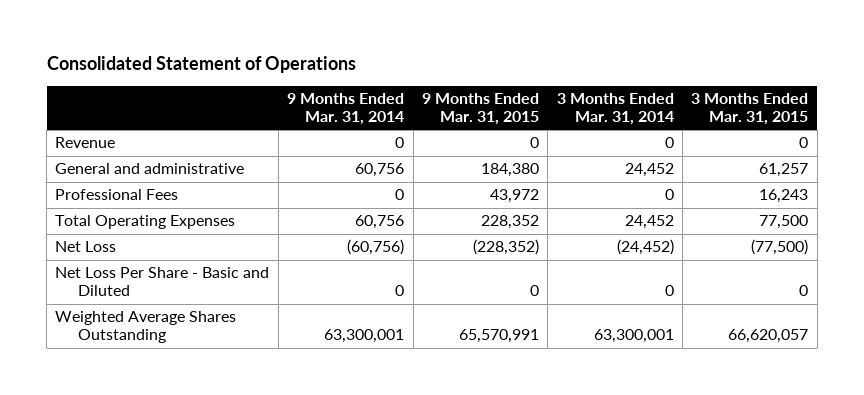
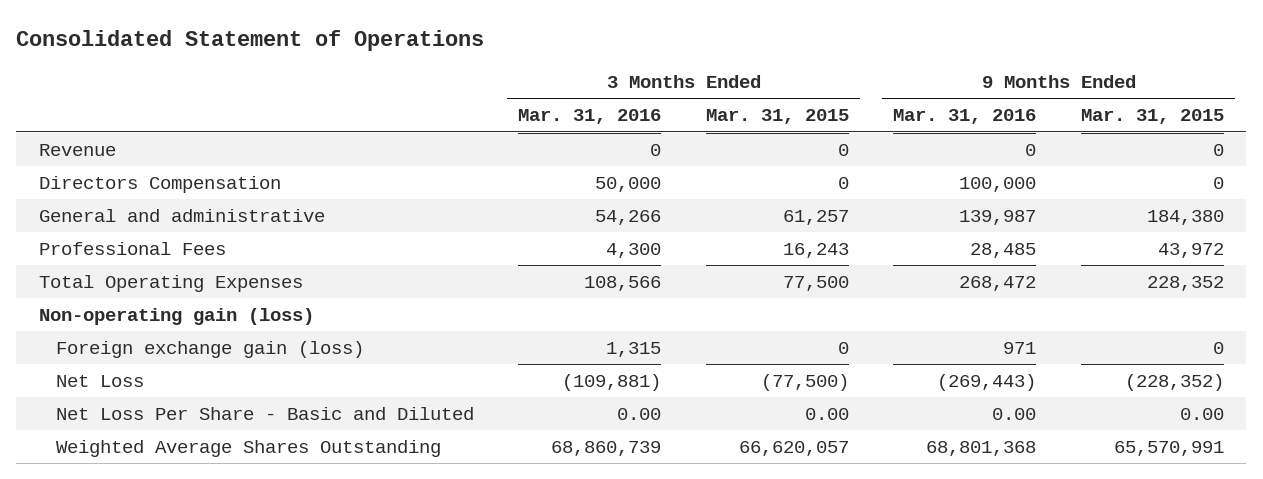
- | 9 Months Ended Mar. 31, 2014 | 9 Months Ended Mar. 31, 2015 | 3 Months Ended Mar. 31, 2014 | 3 Months Ended Mar. 31, 2015
+ | 3 Months Ended Mar. 31, 2016 | 3 Months Ended Mar. 31, 2015 | 9 Months Ended Mar. 31, 2016 | 9 Months Ended Mar. 31, 2015
+ Directors Compensation | 50,000 | 0 | 100,000 | 0
+ Non-operating gain (loss)
+ Foreign exchange gain (loss) | 1,315 | 0 | 971 | 0
- Net Loss Per Share - Basic and Diluted | 0 | 0 | 0 | 0
+ Net Loss Per Share - Basic and Diluted | 0.00 | 0.00 | 0.00 | 0.00

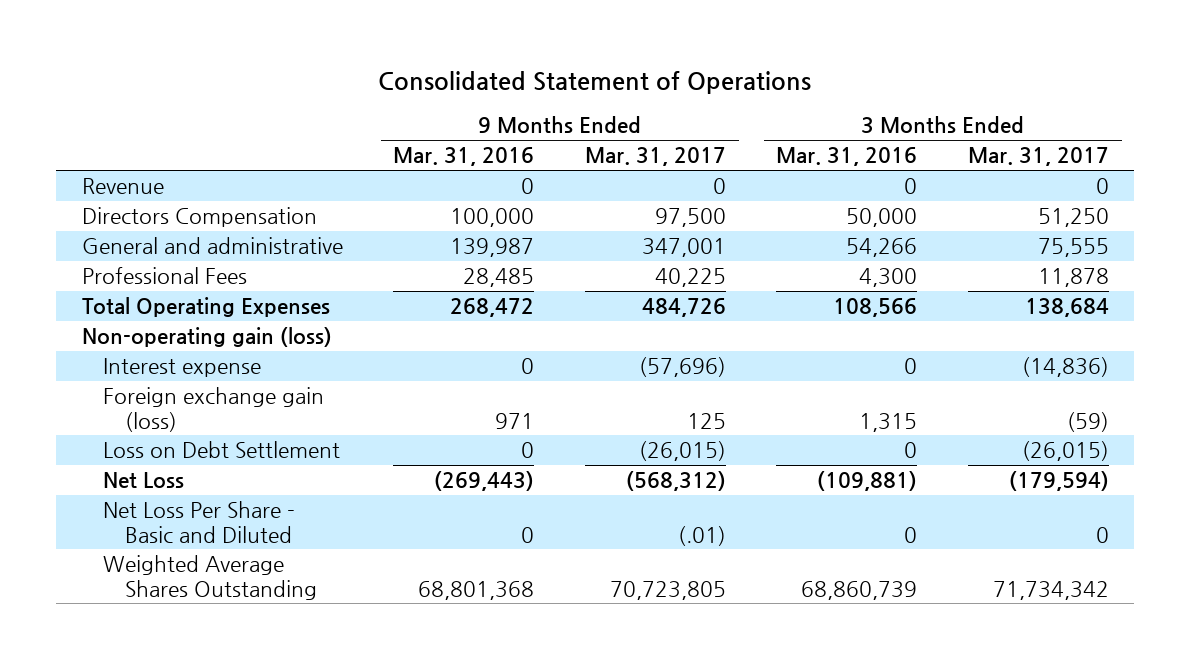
- | 3 Months Ended Mar. 31, 2016 | 3 Months Ended Mar. 31, 2015 | 9 Months Ended Mar. 31, 2016 | 9 Months Ended Mar. 31, 2015
+ | 9 Months Ended Mar. 31, 2016 | 9 Months Ended Mar. 31, 2017 | 3 Months Ended Mar. 31, 2016 | 3 Months Ended Mar. 31, 2017
+ Interest expense | 0 | (57,696) | 0 | (14,836)
+ Loss on Debt Settlement | 0 | (26,015) | 0 | (26,015)
- Net Loss Per Share - Basic and Diluted | 0.00 | 0.00 | 0.00 | 0.00
+ Net Loss Per Share - Basic and Diluted | 0 | (.01) | 0 | 0

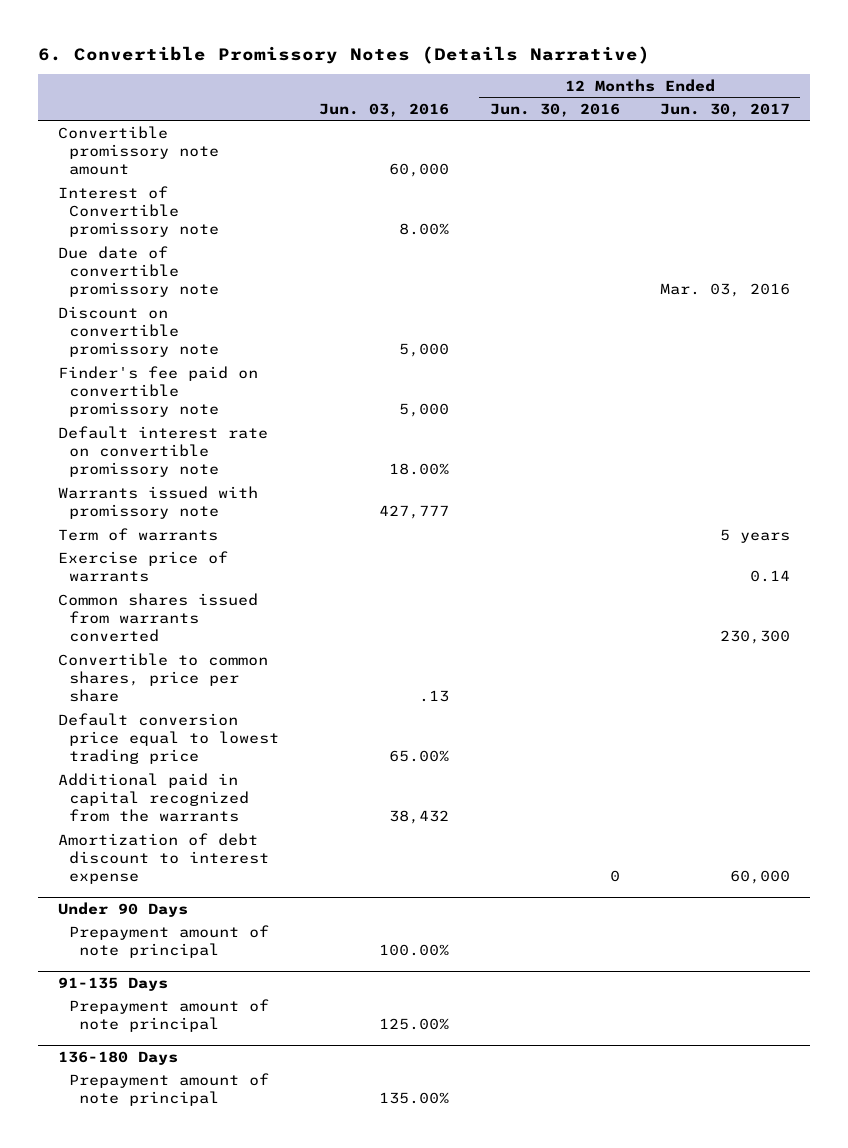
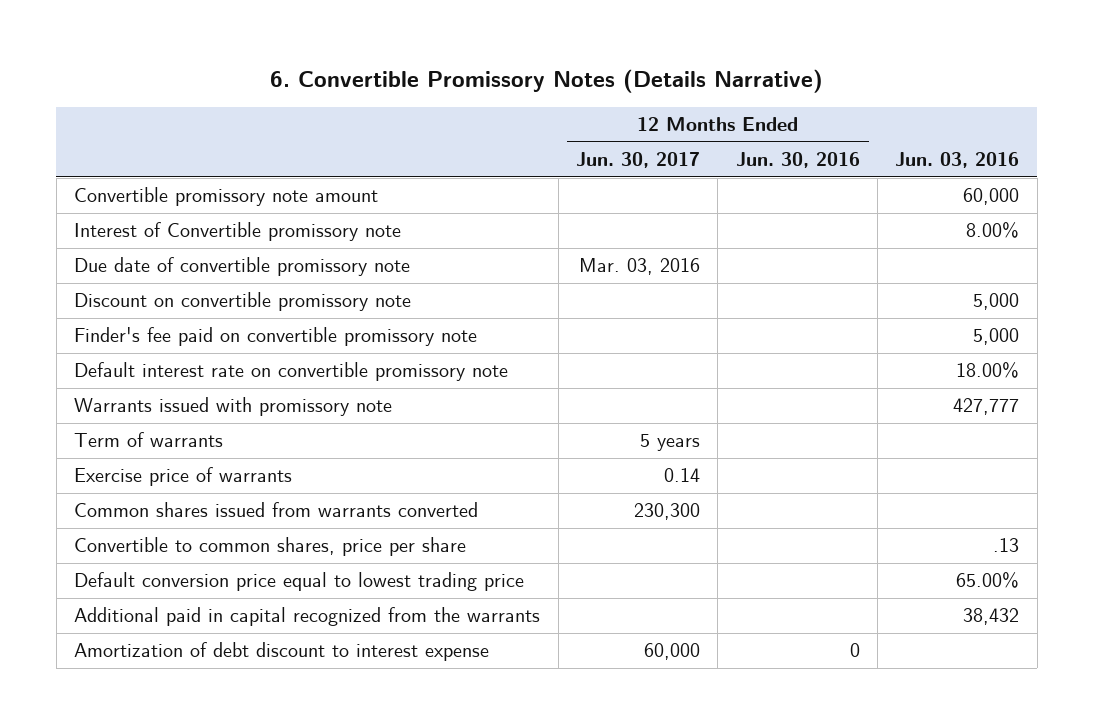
- | Jun. 03, 2016 | 12 Months Ended Jun. 30, 2016 | 12 Months Ended Jun. 30, 2017
+ | 12 Months Ended Jun. 30, 2017 | 12 Months Ended Jun. 30, 2016 | Jun. 03, 2016
- Under 90 Days
- Prepayment amount of note principal | 100.00% | |
- 91-135 Days
- Prepayment amount of note principal | 125.00% | |
- 136-180 Days
- Prepayment amount of note principal | 135.00% | |

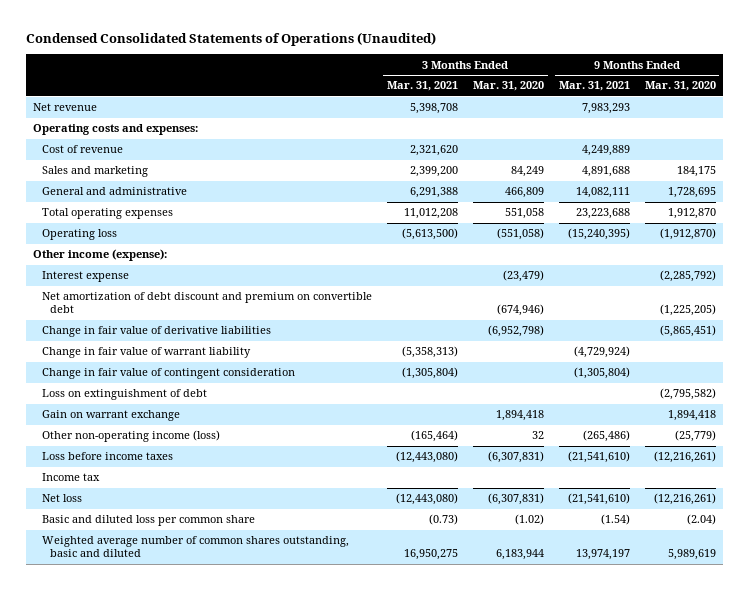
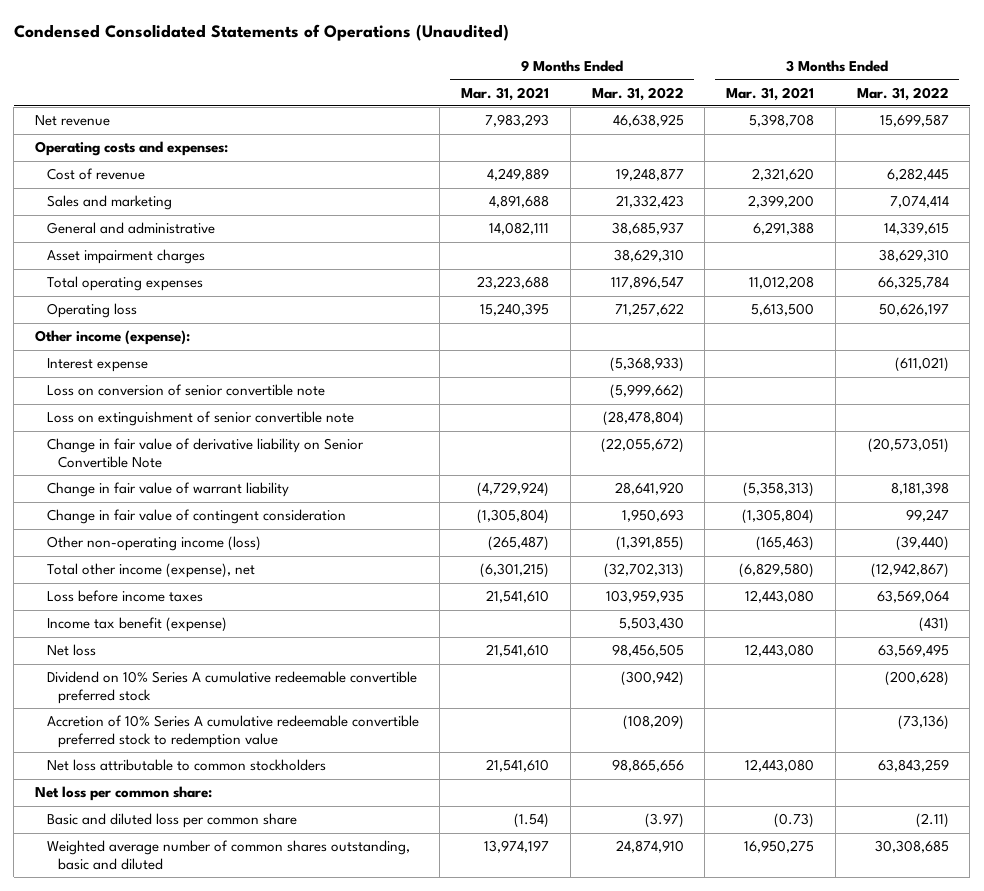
- | 3 Months Ended Mar. 31, 2021 | 3 Months Ended Mar. 31, 2020 | 9 Months Ended Mar. 31, 2021 | 9 Months Ended Mar. 31, 2020
+ | 9 Months Ended Mar. 31, 2021 | 9 Months Ended Mar. 31, 2022 | 3 Months Ended Mar. 31, 2021 | 3 Months Ended Mar. 31, 2022
+ Asset impairment charges | | 38,629,310 | | 38,629,310
- Operating loss | (5,613,500) | (551,058) | (15,240,395) | (1,912,870)
+ Operating loss | 15,240,395 | 71,257,622 | 5,613,500 | 50,626,197
- Net amortization of debt discount and premium on convertible debt | | (674,946) | | (1,225,205)
- Change in fair value of derivative liabilities | | (6,952,798) | | (5,865,451)
+ Loss on conversion of senior convertible note | | (5,999,662) | |
+ Loss on extinguishment of senior convertible note | | (28,478,804) | |
+ Change in fair value of derivative liability on Senior Convertible Note | | (22,055,672) | | (20,573,051)
- Loss on extinguishment of debt | | | | (2,795,582)
- Gain on warrant exchange | | 1,894,418 | | 1,894,418
- Other non-operating income (loss) | (165,464) | 32 | (265,486) | (25,779)
- Loss before income taxes | (12,443,080) | (6,307,831) | (21,541,610) | (12,216,261)
- Income tax
- Net loss | (12,443,080) | (6,307,831) | (21,541,610) | (12,216,261)
+ Other non-operating income (loss) | (265,487) | (1,391,855) | (165,463) | (39,440)
+ Total other income (expense), net | (6,301,215) | (32,702,313) | (6,829,580) | (12,942,867)
+ Loss before income taxes | 21,541,610 | 103,959,935 | 12,443,080 | 63,569,064
+ Income tax benefit (expense) | | 5,503,430 | | (431)
+ Net loss | 21,541,610 | 98,456,505 | 12,443,080 | 63,569,495
+ Dividend on 10% Series A cumulative redeemable convertible preferred stock | | (300,942) | | (200,628)
+ Accretion of 10% Series A cumulative redeemable convertible preferred stock to redemption value | | (108,209) | | (73,136)
+ Net loss attributable to common stockholders | 21,541,610 | 98,865,656 | 12,443,080 | 63,843,259
+ Net loss per common share:

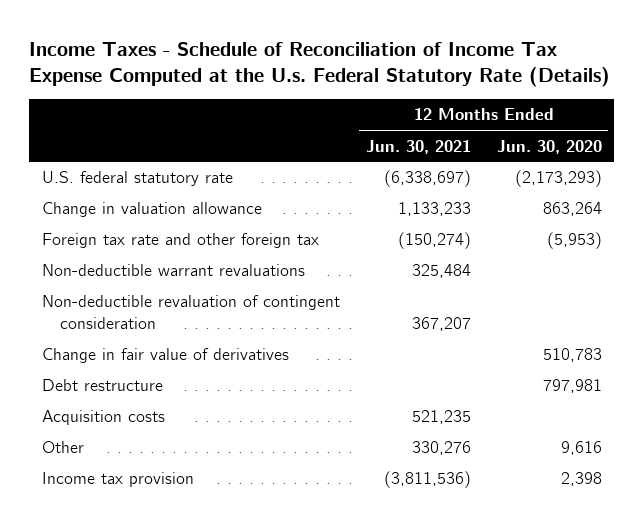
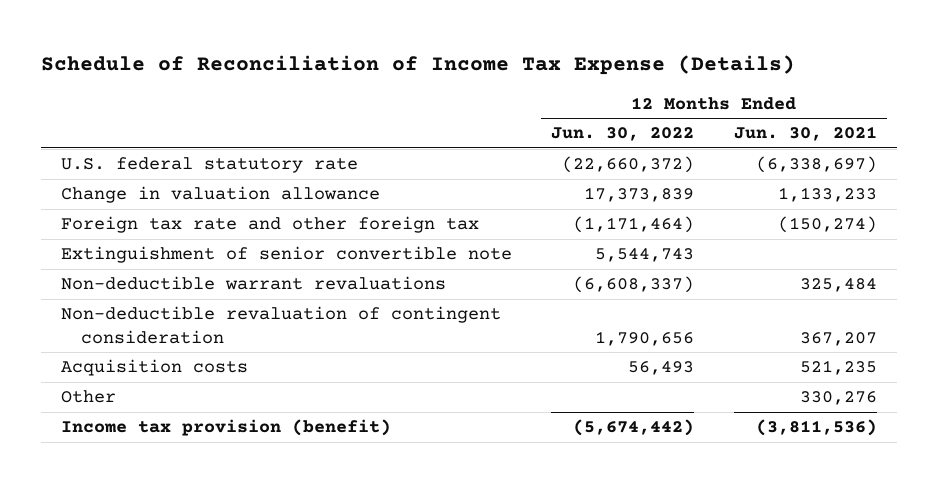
- Income Taxes - Schedule of Reconciliation of Income Tax Expense Computed at the U.s. Federal Statutory Rate (Details)
+ Schedule of Reconciliation of Income Tax Expense (Details)
- | 12 Months Ended Jun. 30, 2021 | 12 Months Ended Jun. 30, 2020
+ | 12 Months Ended Jun. 30, 2022 | 12 Months Ended Jun. 30, 2021
+ Extinguishment of senior convertible note | 5,544,743 |
- Change in fair value of derivatives | | 510,783
- Debt restructure | | 797,981
- Income tax provision | (3,811,536) | 2,398
+ Income tax provision (benefit) | (5,674,442) | (3,811,536)

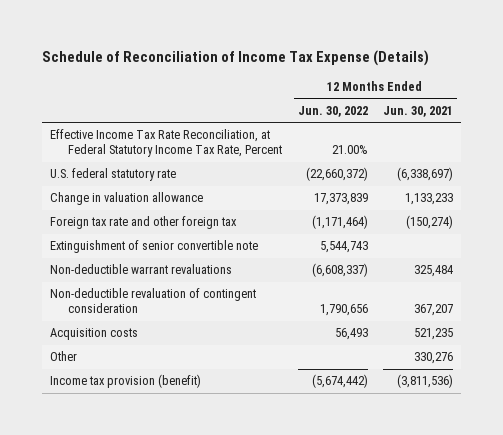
+ Effective Income Tax Rate Reconciliation, at Federal Statutory Income Tax Rate, Percent | 21.00% |

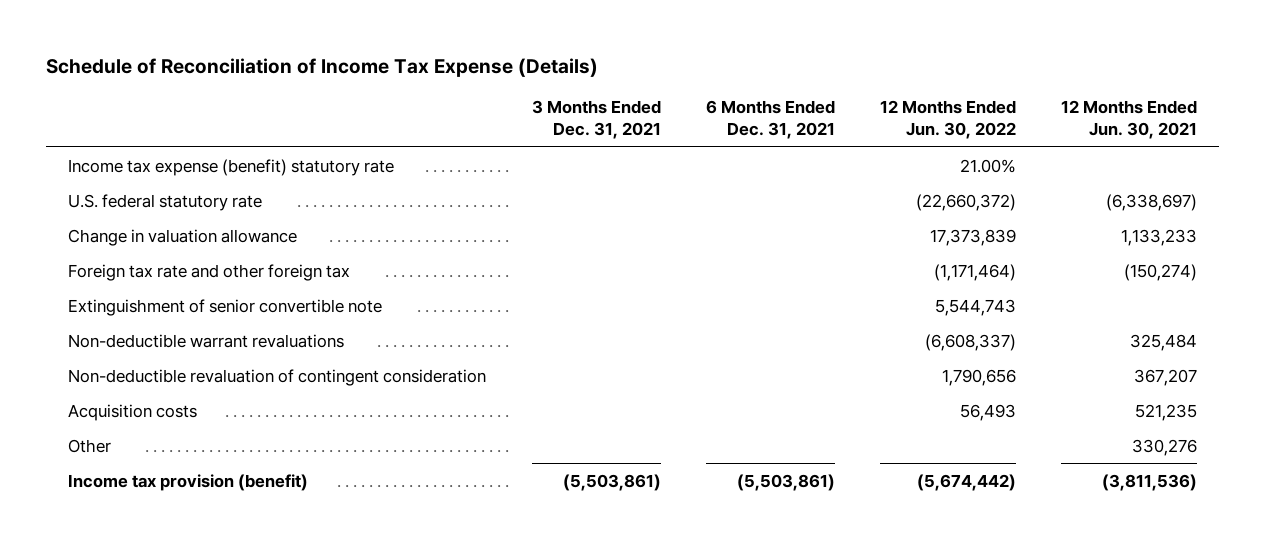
- | 12 Months Ended Jun. 30, 2022 | 12 Months Ended Jun. 30, 2021
+ | 3 Months Ended Dec. 31, 2021 | 6 Months Ended Dec. 31, 2021 | 12 Months Ended Jun. 30, 2022 | 12 Months Ended Jun. 30, 2021
- Effective Income Tax Rate Reconciliation, at Federal Statutory Income Tax Rate, Percent | 21.00% |
+ Income tax expense (benefit) statutory rate | | | 21.00% |

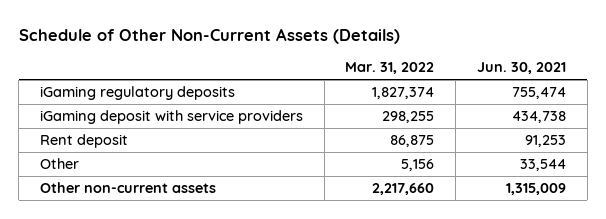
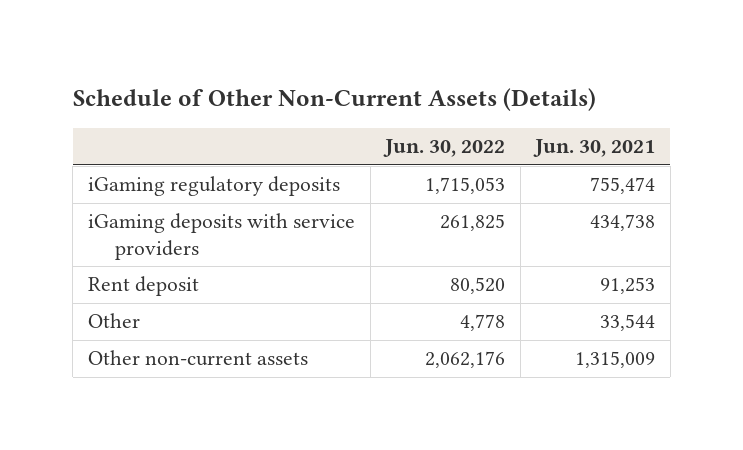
- | Mar. 31, 2022 | Jun. 30, 2021
+ | Jun. 30, 2022 | Jun. 30, 2021
- iGaming deposit with service providers | 298,255 | 434,738
+ iGaming deposits with service providers | 261,825 | 434,738

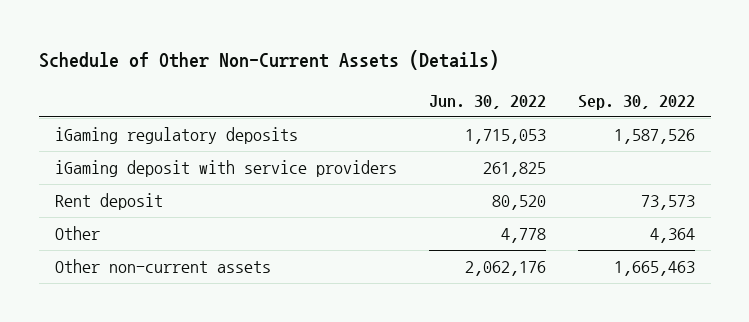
- | Jun. 30, 2022 | Jun. 30, 2021
+ | Jun. 30, 2022 | Sep. 30, 2022
- iGaming deposits with service providers | 261,825 | 434,738
+ iGaming deposit with service providers | 261,825 |

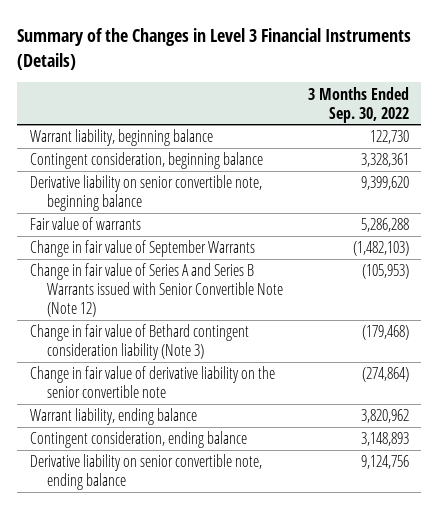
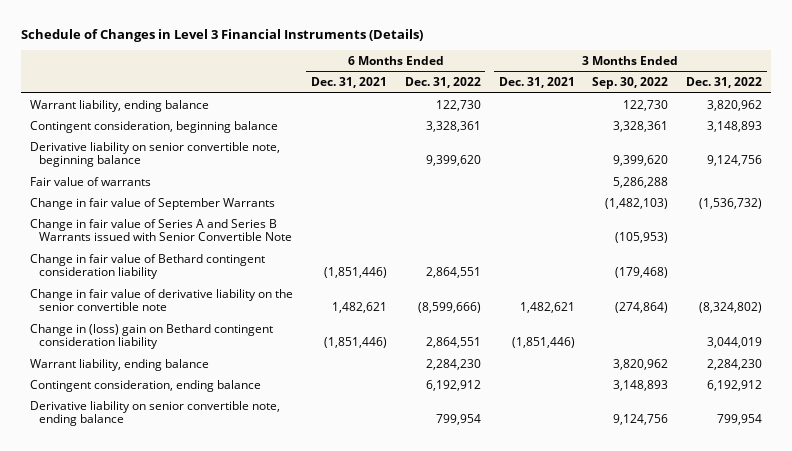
- Summary of the Changes in Level 3 Financial Instruments (Details)
+ Schedule of Changes in Level 3 Financial Instruments (Details)
- | 3 Months Ended Sep. 30, 2022
+ | 6 Months Ended Dec. 31, 2021 | 6 Months Ended Dec. 31, 2022 | 3 Months Ended Dec. 31, 2021 | 3 Months Ended Sep. 30, 2022 | 3 Months Ended Dec. 31, 2022
- Warrant liability, beginning balance | 122,730
+ Warrant liability, ending balance | | 122,730 | | 122,730 | 3,820,962
- Change in fair value of Series A and Series B Warrants issued with Senior Convertible Note (Note 12) | (105,953)
- Change in fair value of Bethard contingent consideration liability (Note 3) | (179,468)
+ Change in fair value of Series A and Series B Warrants issued with Senior Convertible Note | | | | (105,953) |
+ Change in fair value of Bethard contingent consideration liability | (1,851,446) | 2,864,551 | | (179,468) |
+ Change in (loss) gain on Bethard contingent consideration liability | (1,851,446) | 2,864,551 | (1,851,446) | | 3,044,019

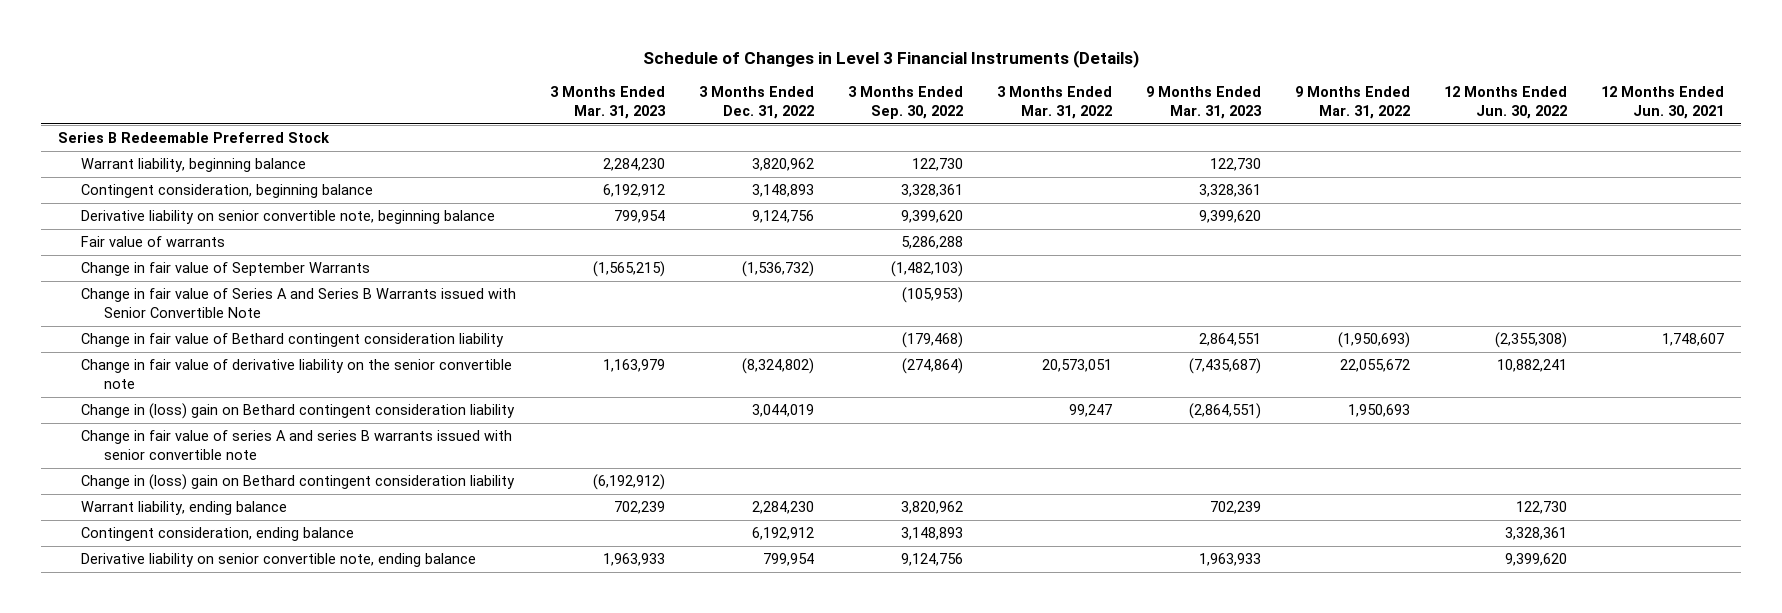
- | 6 Months Ended Dec. 31, 2021 | 6 Months Ended Dec. 31, 2022 | 3 Months Ended Dec. 31, 2021 | 3 Months Ended Sep. 30, 2022 | 3 Months Ended Dec. 31, 2022
+ | 3 Months Ended Mar. 31, 2023 | 3 Months Ended Dec. 31, 2022 | 3 Months Ended Sep. 30, 2022 | 3 Months Ended Mar. 31, 2022 | 9 Months Ended Mar. 31, 2023 | 9 Months Ended Mar. 31, 2022 | 12 Months Ended Jun. 30, 2022 | 12 Months Ended Jun. 30, 2021
- Warrant liability, ending balance | | 122,730 | | 122,730 | 3,820,962
+ Series B Redeemable Preferred Stock
+ Warrant liability, beginning balance | 2,284,230 | 3,820,962 | 122,730 | | 122,730 | | |
+ Change in fair value of series A and series B warrants issued with senior convertible note
+ Change in (loss) gain on Bethard contingent consideration liability | (6,192,912) | | | | | | |

